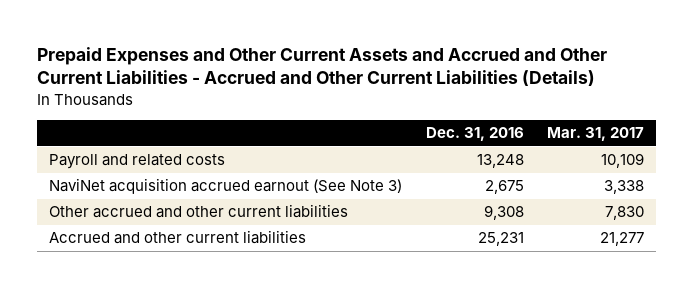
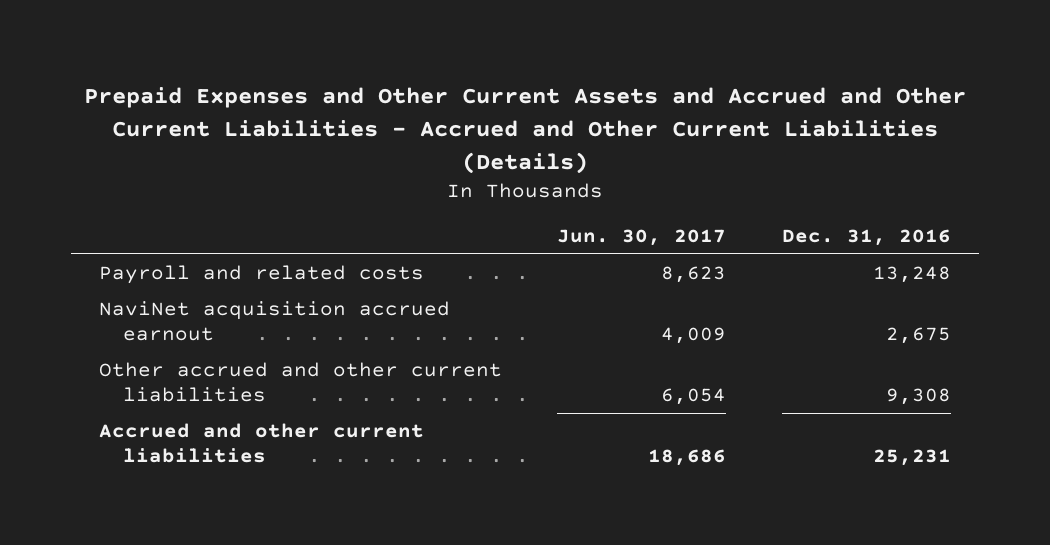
- | Dec. 31, 2016 | Mar. 31, 2017
+ | Jun. 30, 2017 | Dec. 31, 2016
- NaviNet acquisition accrued earnout (See Note 3) | 2,675 | 3,338
+ NaviNet acquisition accrued earnout | 4,009 | 2,675

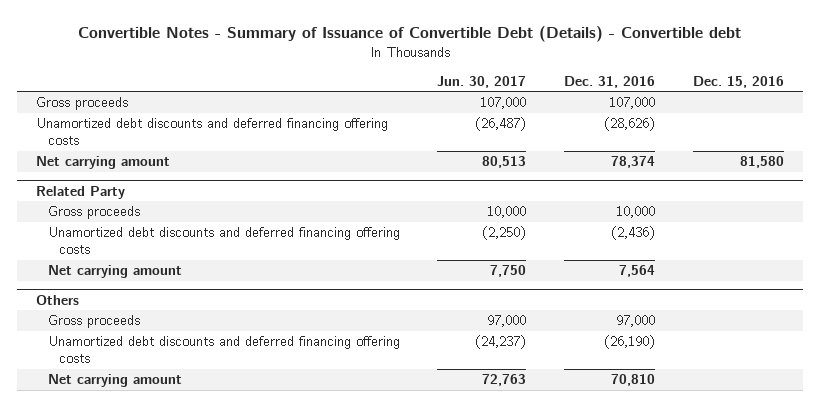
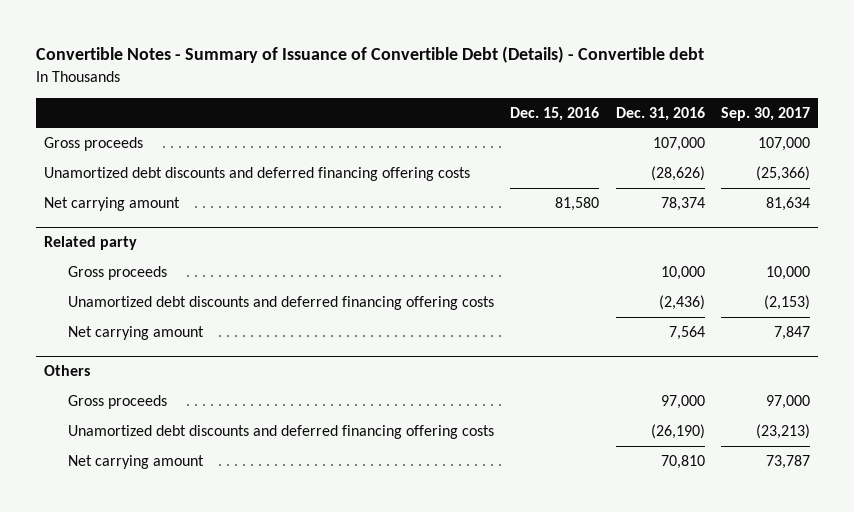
- | Jun. 30, 2017 | Dec. 31, 2016 | Dec. 15, 2016
+ | Dec. 15, 2016 | Dec. 31, 2016 | Sep. 30, 2017
- Related Party
+ Related party

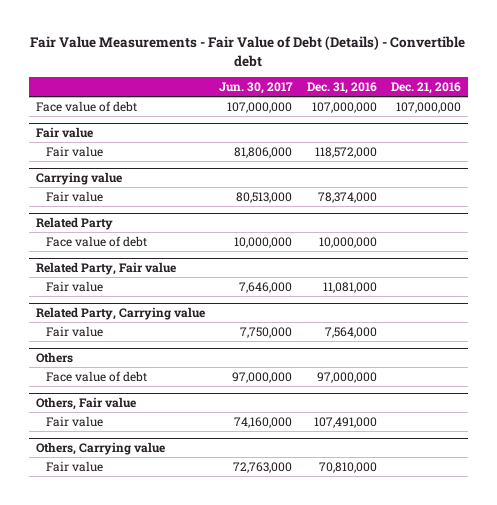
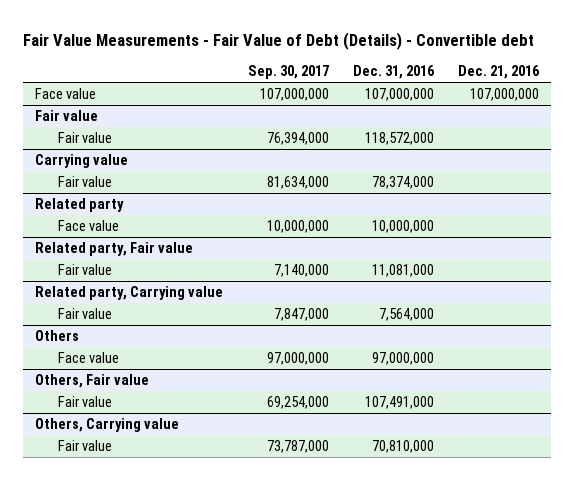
- | Jun. 30, 2017 | Dec. 31, 2016 | Dec. 21, 2016
+ | Sep. 30, 2017 | Dec. 31, 2016 | Dec. 21, 2016
- Face value of debt | 107,000,000 | 107,000,000 | 107,000,000
+ Face value | 107,000,000 | 107,000,000 | 107,000,000
- Related Party
- Face value of debt | 10,000,000 | 10,000,000 |
- Related Party, Fair value
+ Related party
+ Face value | 10,000,000 | 10,000,000 |
+ Related party, Fair value
- Related Party, Carrying value
+ Related party, Carrying value
@ Others
- Face value of debt | 97,000,000 | 97,000,000 |
+ Face value | 97,000,000 | 97,000,000 |

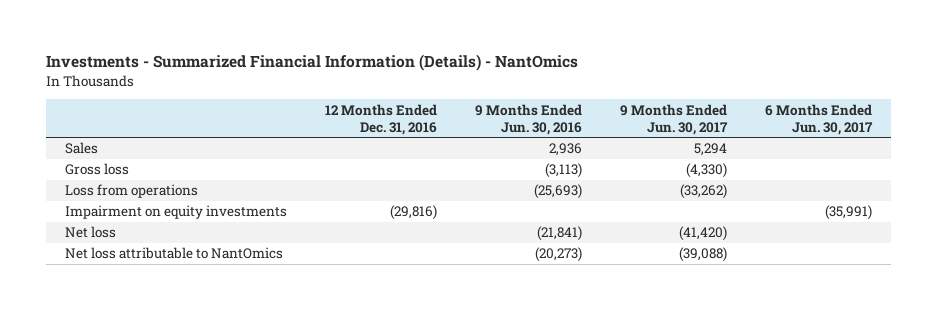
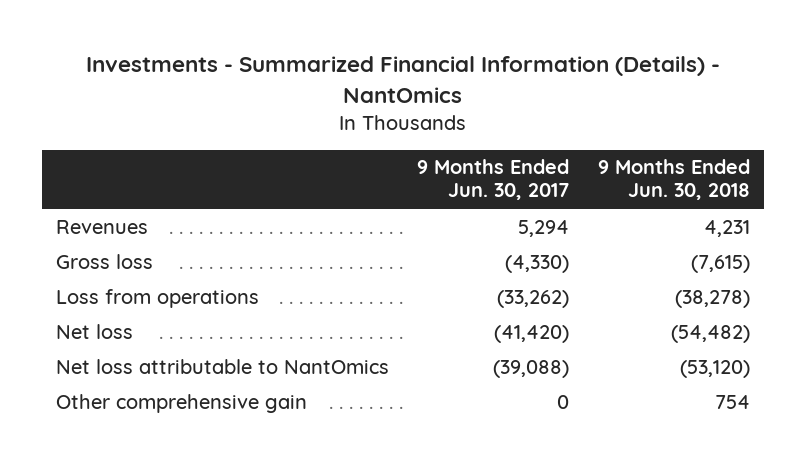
- | 12 Months Ended Dec. 31, 2016 | 9 Months Ended Jun. 30, 2016 | 9 Months Ended Jun. 30, 2017 | 6 Months Ended Jun. 30, 2017
+ | 9 Months Ended Jun. 30, 2017 | 9 Months Ended Jun. 30, 2018
- Sales | | 2,936 | 5,294 |
+ Revenues | 5,294 | 4,231
- Impairment on equity investments | (29,816) | | | (35,991)
+ Other comprehensive gain | 0 | 754

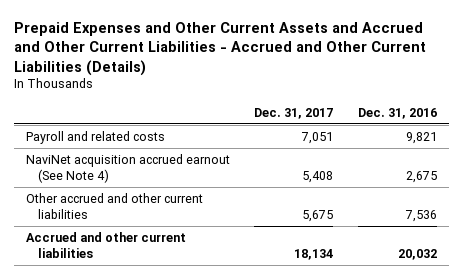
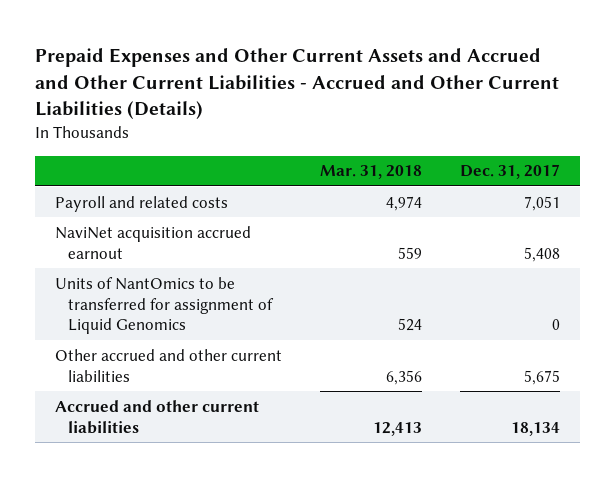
- | Dec. 31, 2017 | Dec. 31, 2016
+ | Mar. 31, 2018 | Dec. 31, 2017
- NaviNet acquisition accrued earnout (See Note 4) | 5,408 | 2,675
+ NaviNet acquisition accrued earnout | 559 | 5,408
+ Units of NantOmics to be transferred for assignment of Liquid Genomics | 524 | 0

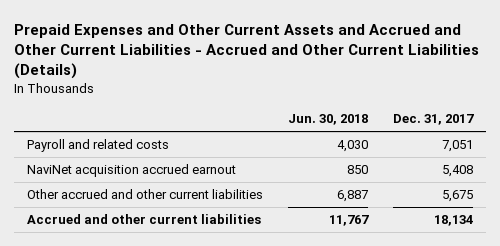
- | Mar. 31, 2018 | Dec. 31, 2017
+ | Jun. 30, 2018 | Dec. 31, 2017
- Units of NantOmics to be transferred for assignment of Liquid Genomics | 524 | 0

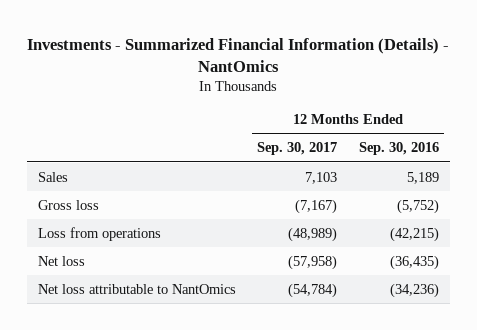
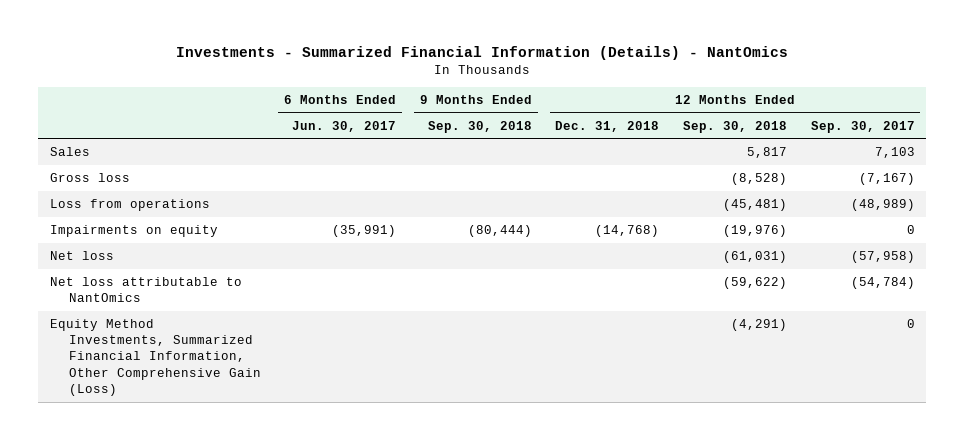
- | 12 Months Ended Sep. 30, 2017 | 12 Months Ended Sep. 30, 2016
+ | 6 Months Ended Jun. 30, 2017 | 9 Months Ended Sep. 30, 2018 | 12 Months Ended Dec. 31, 2018 | 12 Months Ended Sep. 30, 2018 | 12 Months Ended Sep. 30, 2017
+ Impairments on equity | (35,991) | (80,444) | (14,768) | (19,976) | 0
+ Equity Method Investments, Summarized Financial Information, Other Comprehensive Gain (Loss) | | | | (4,291) | 0

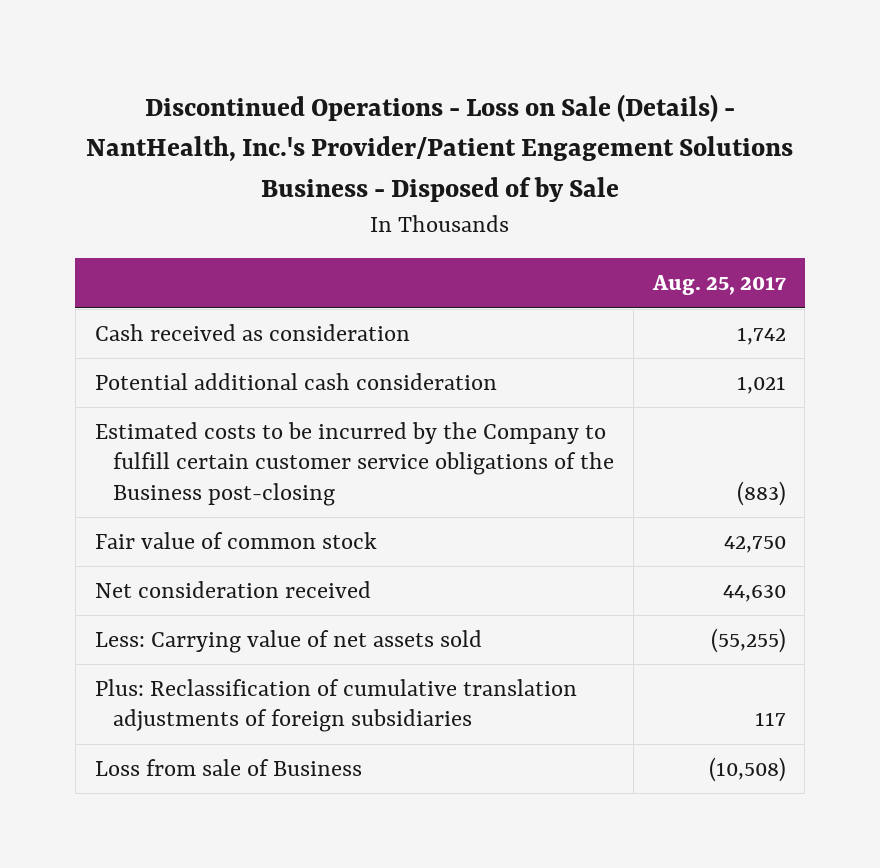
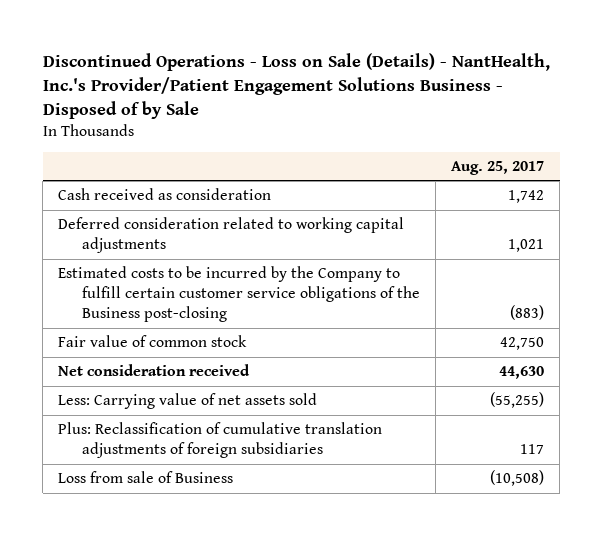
- Potential additional cash consideration | 1,021
+ Deferred consideration related to working capital adjustments | 1,021

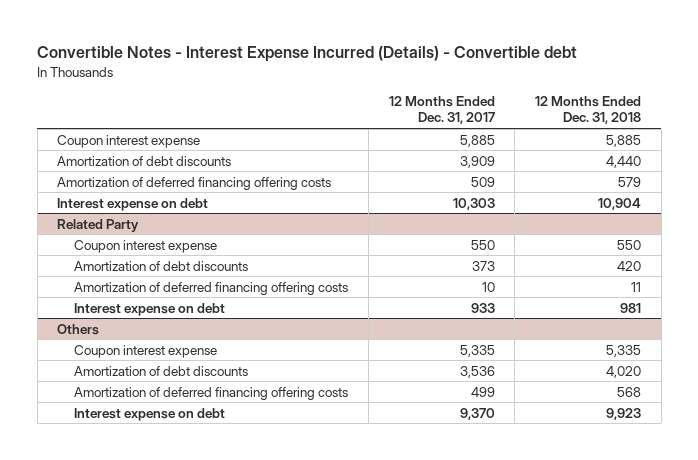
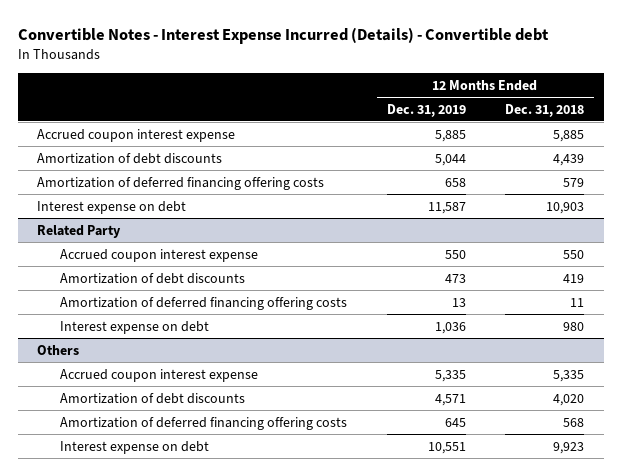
- | 12 Months Ended Dec. 31, 2017 | 12 Months Ended Dec. 31, 2018
+ | 12 Months Ended Dec. 31, 2019 | 12 Months Ended Dec. 31, 2018
- Coupon interest expense | 5,885 | 5,885
- Amortization of debt discounts | 3,909 | 4,440
+ Accrued coupon interest expense | 5,885 | 5,885
+ Amortization of debt discounts | 5,044 | 4,439
- Interest expense on debt | 10,303 | 10,904
+ Interest expense on debt | 11,587 | 10,903
@ Related Party
- Coupon interest expense | 550 | 550
- Amortization of debt discounts | 373 | 420
+ Accrued coupon interest expense | 550 | 550
+ Amortization of debt discounts | 473 | 419
- Interest expense on debt | 933 | 981
+ Interest expense on debt | 1,036 | 980
@ Others
- Coupon interest expense | 5,335 | 5,335
+ Accrued coupon interest expense | 5,335 | 5,335

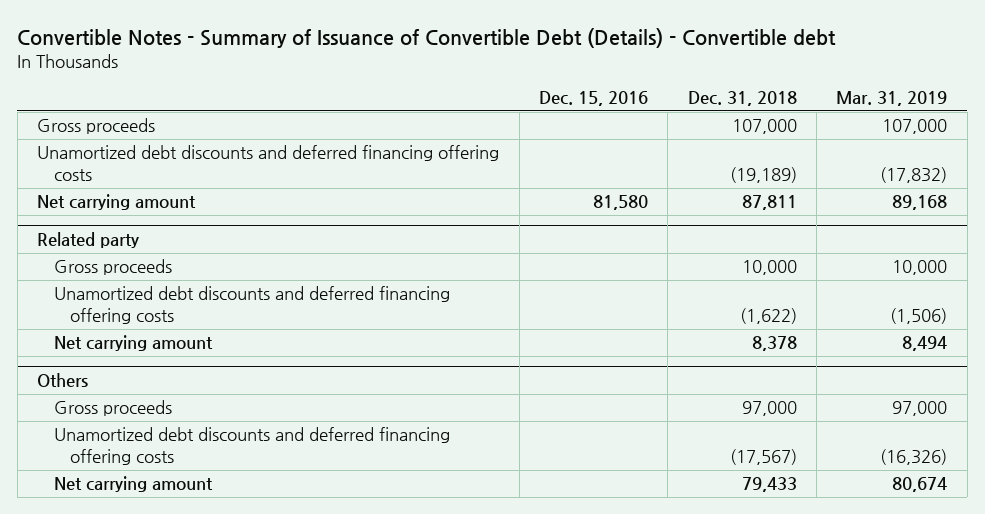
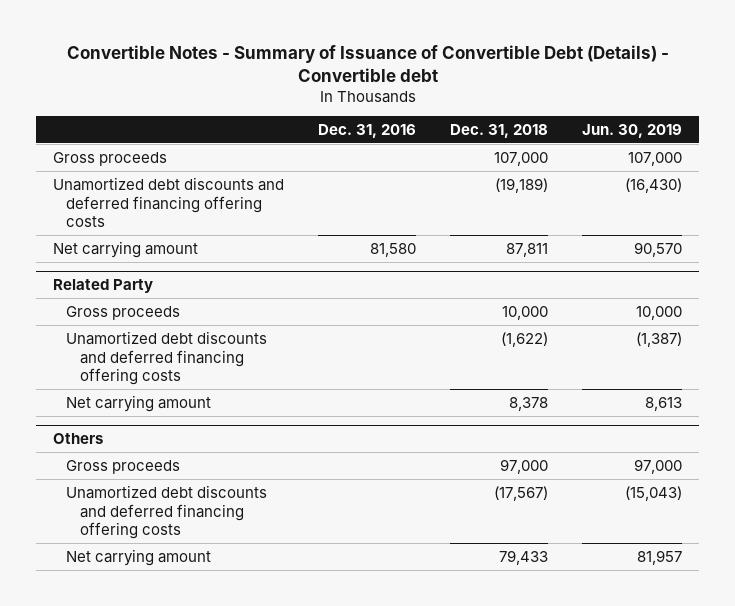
- | Dec. 15, 2016 | Dec. 31, 2018 | Mar. 31, 2019
+ | Dec. 31, 2016 | Dec. 31, 2018 | Jun. 30, 2019
- Related party
+ Related Party

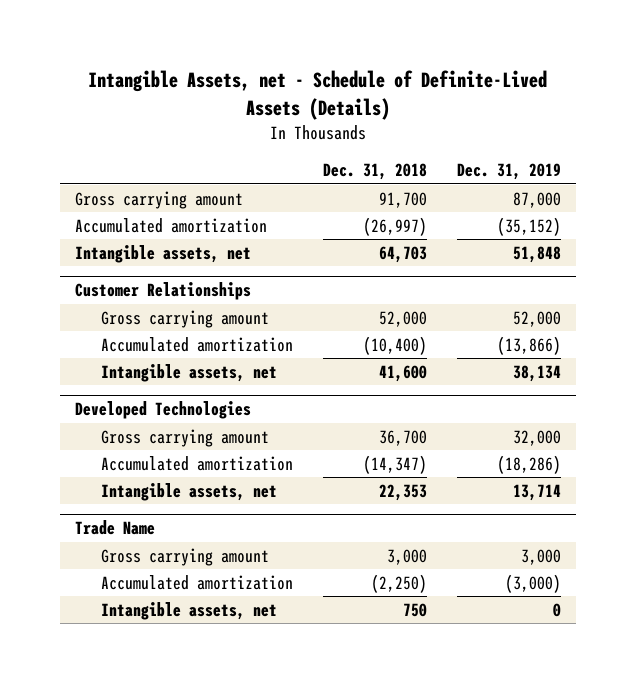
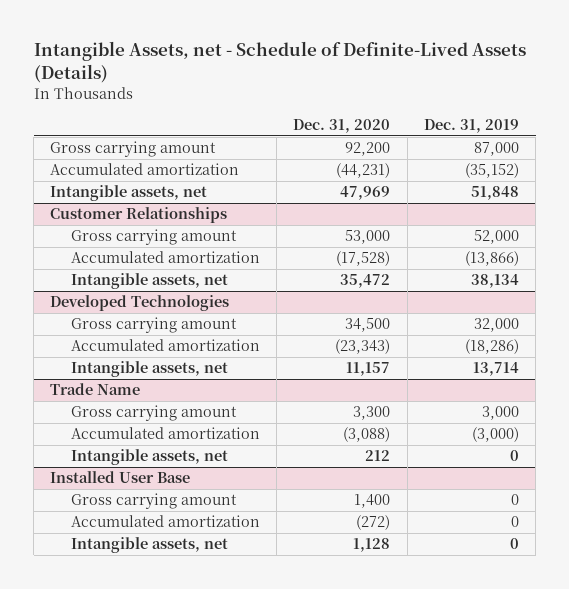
- | Dec. 31, 2018 | Dec. 31, 2019
+ | Dec. 31, 2020 | Dec. 31, 2019
+ Installed User Base
+ Gross carrying amount | 1,400 | 0
+ Accumulated amortization | (272) | 0
+ Intangible assets, net | 1,128 | 0

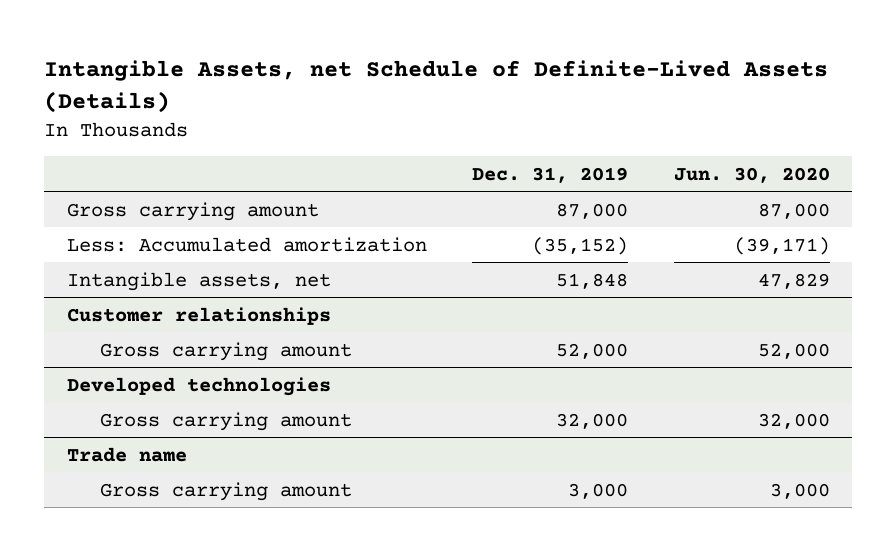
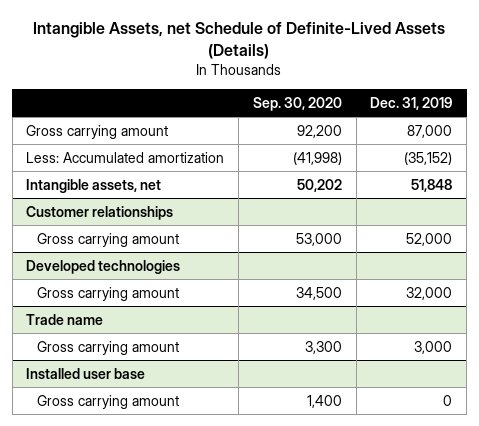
- | Dec. 31, 2019 | Jun. 30, 2020
+ | Sep. 30, 2020 | Dec. 31, 2019
+ Installed user base
+ Gross carrying amount | 1,400 | 0

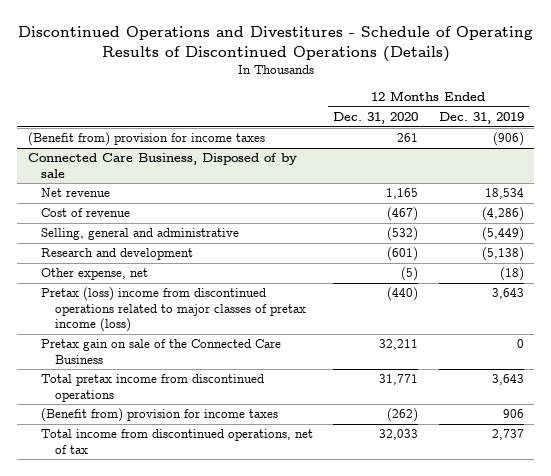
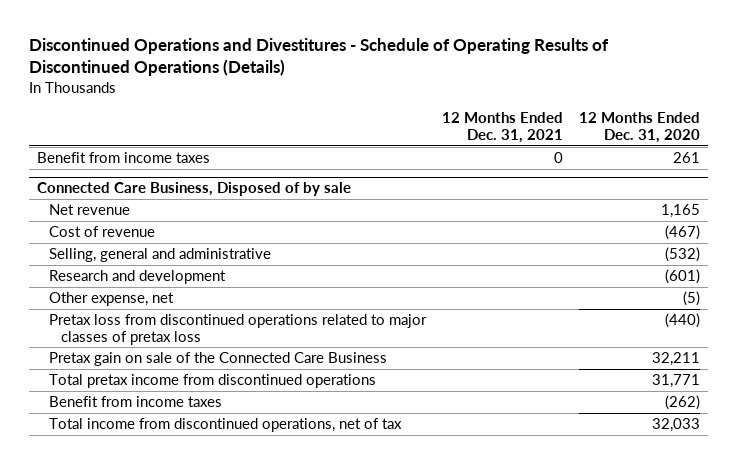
- | 12 Months Ended Dec. 31, 2020 | 12 Months Ended Dec. 31, 2019
+ | 12 Months Ended Dec. 31, 2021 | 12 Months Ended Dec. 31, 2020
- (Benefit from) provision for income taxes | 261 | (906)
+ Benefit from income taxes | 0 | 261
@ Connected Care Business, Disposed of by sale
- Pretax (loss) income from discontinued operations related to major classes of pretax income (loss) | (440) | 3,643
+ Pretax loss from discontinued operations related to major classes of pretax loss | | (440)
- (Benefit from) provision for income taxes | (262) | 906
+ Benefit from income taxes | | (262)

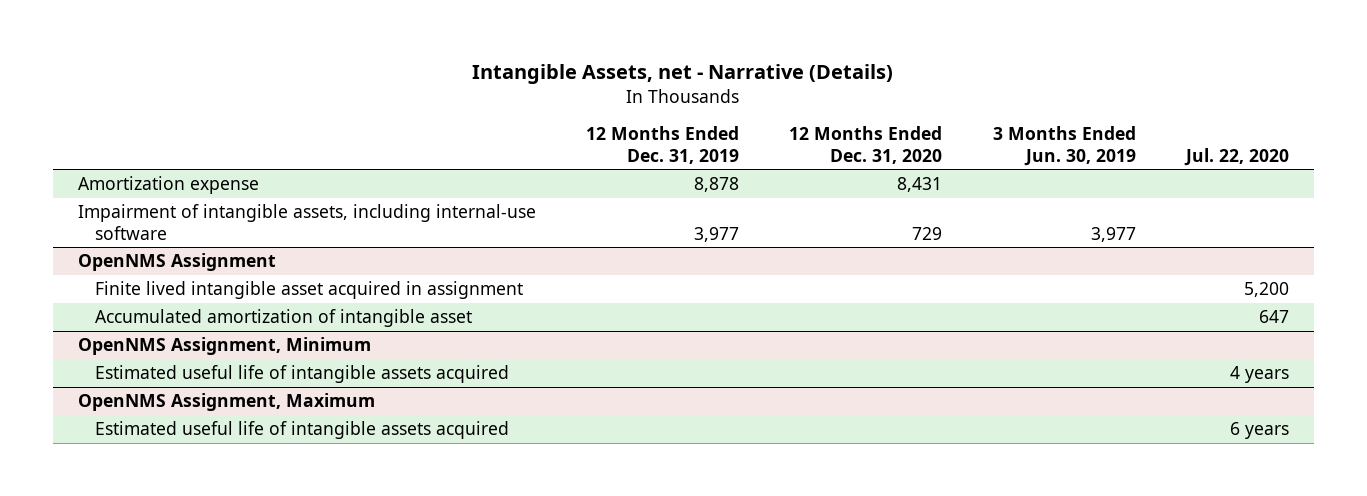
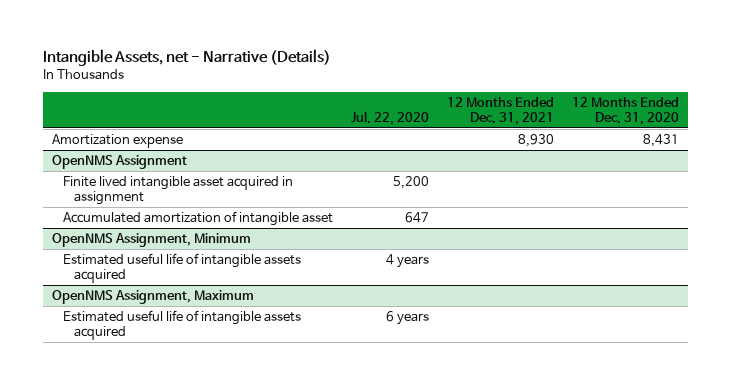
- | 12 Months Ended Dec. 31, 2019 | 12 Months Ended Dec. 31, 2020 | 3 Months Ended Jun. 30, 2019 | Jul. 22, 2020
+ | Jul. 22, 2020 | 12 Months Ended Dec. 31, 2021 | 12 Months Ended Dec. 31, 2020
- Impairment of intangible assets, including internal-use software | 3,977 | 729 | 3,977 |

